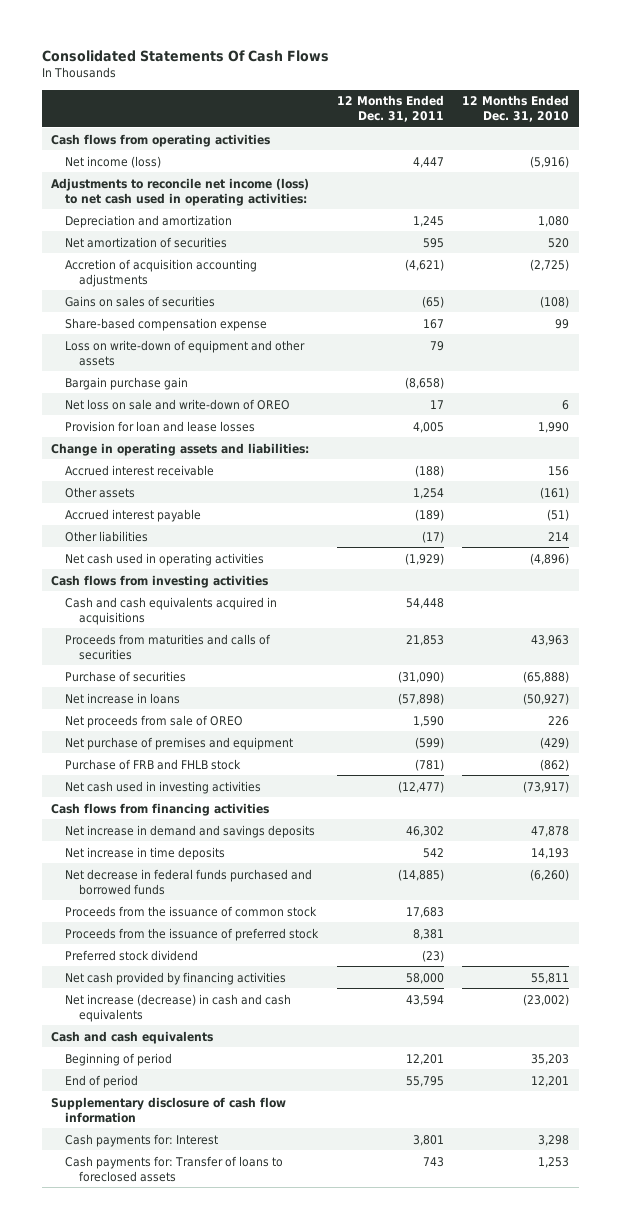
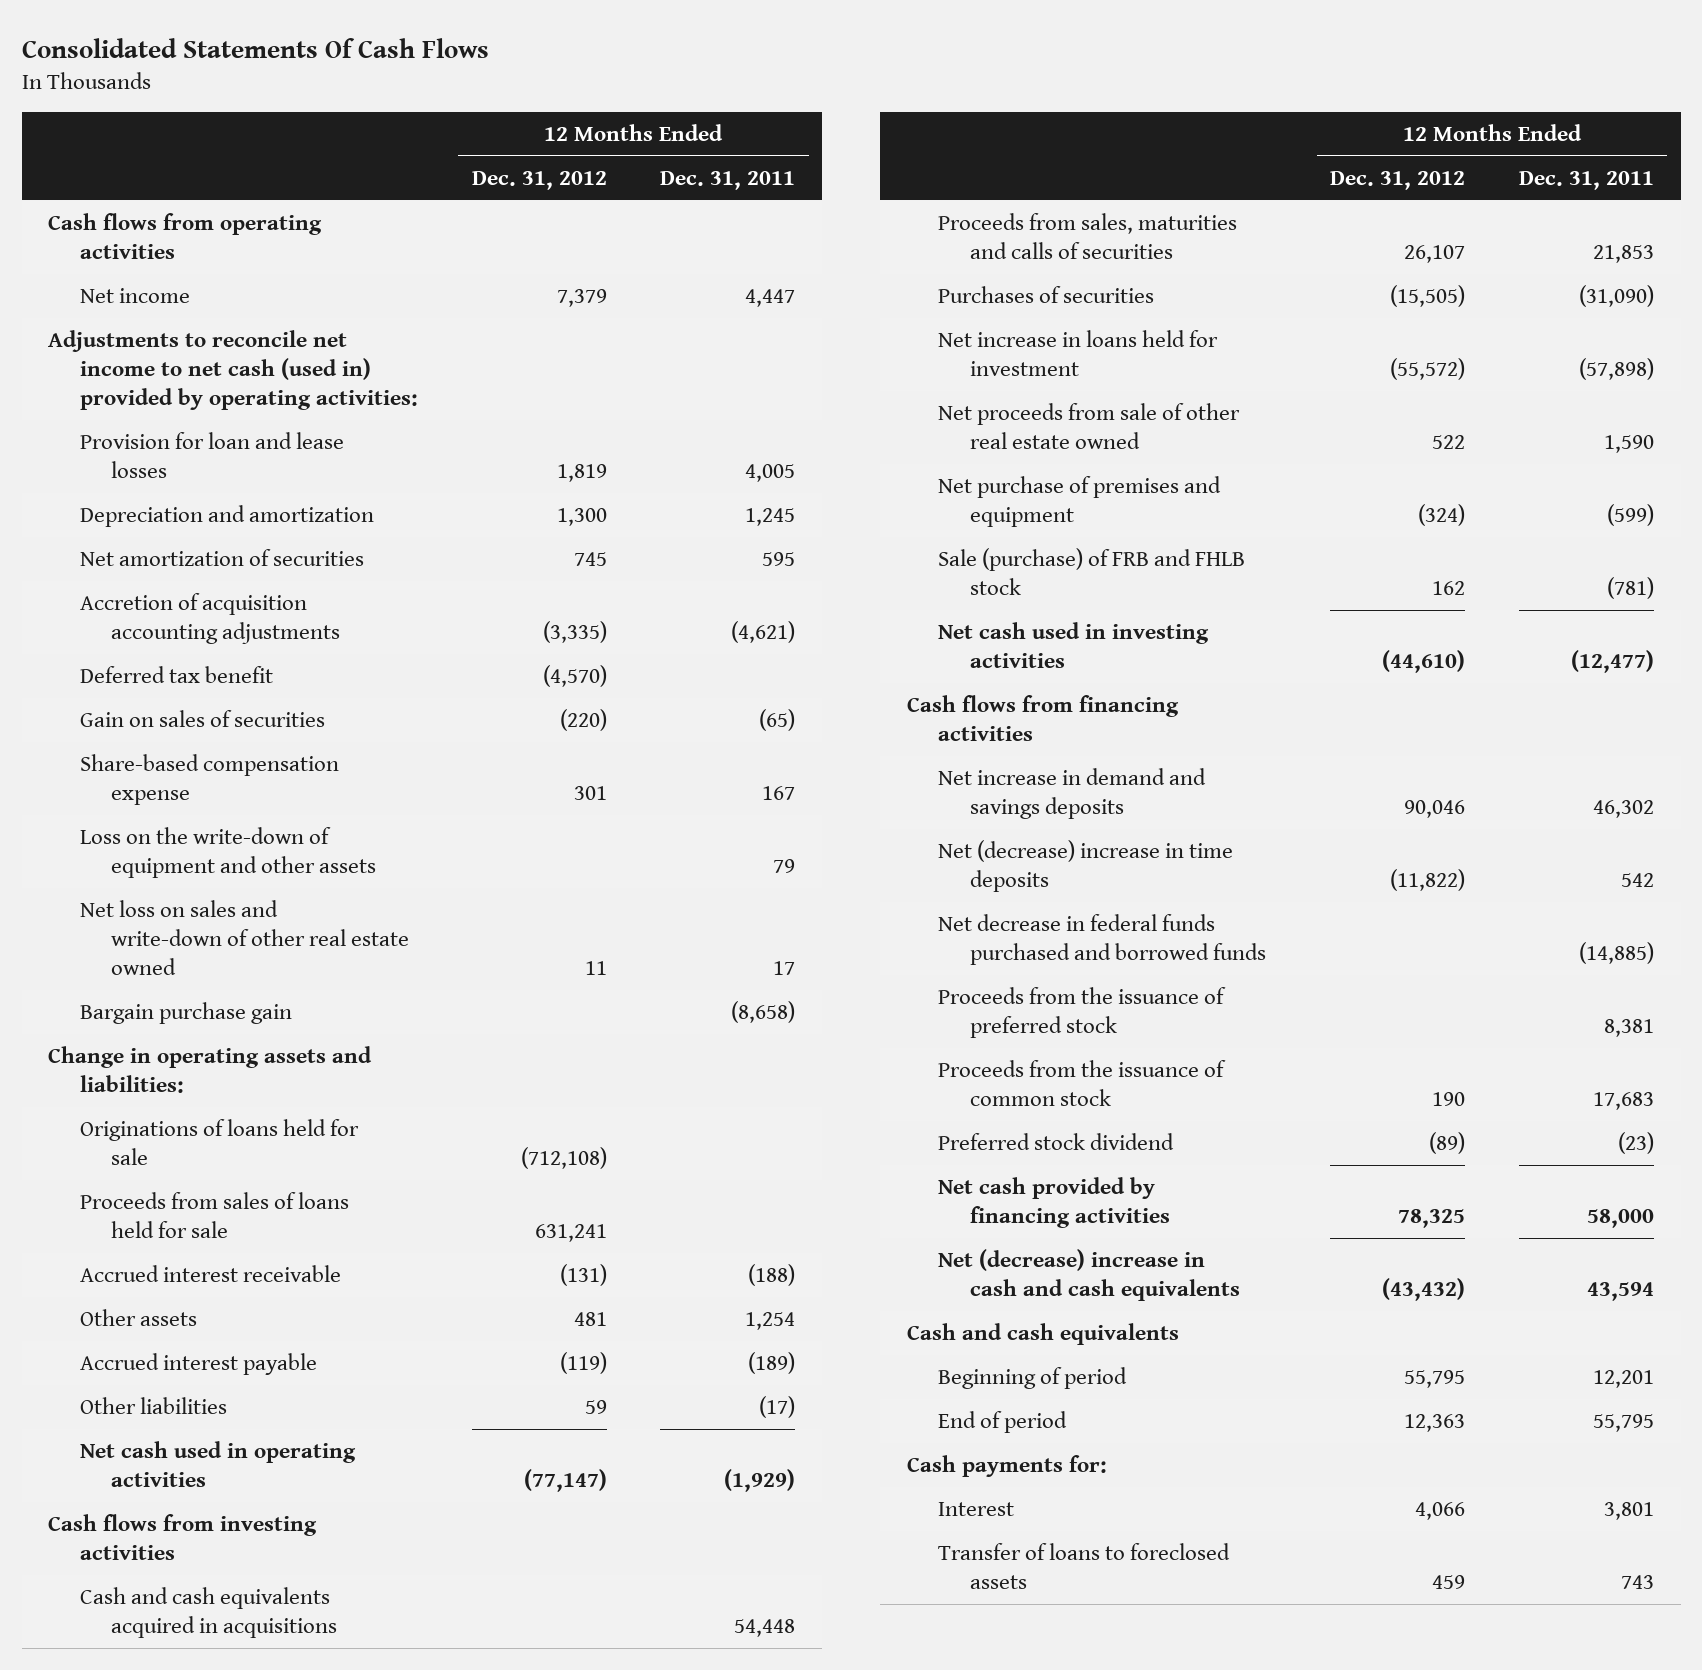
- | 12 Months Ended Dec. 31, 2011 | 12 Months Ended Dec. 31, 2010
+ | 12 Months Ended Dec. 31, 2012 | 12 Months Ended Dec. 31, 2011
- Net income (loss) | 4,447 | (5,916)
- Adjustments to reconcile net income (loss) to net cash used in operating activities:
+ Net income | 7,379 | 4,447
+ Adjustments to reconcile net income to net cash (used in) provided by operating activities:
moved up: Provision for loan and lease losses | 1,819 | 4,005
- Gains on sales of securities | (65) | (108)
+ Deferred tax benefit | (4,570) |
+ Gain on sales of securities | (220) | (65)
- Loss on write-down of equipment and other assets | 79 |
+ Loss on the write-down of equipment and other assets | | 79
+ Net loss on sales and write-down of other real estate owned | 11 | 17
- Net loss on sale and write-down of OREO | 17 | 6
+ Originations of loans held for sale | (712,108) |
+ Proceeds from sales of loans held for sale | 631,241 |
- Proceeds from maturities and calls of securities | 21,853 | 43,963
- Purchase of securities | (31,090) | (65,888)
- Net increase in loans | (57,898) | (50,927)
- Net proceeds from sale of OREO | 1,590 | 226
+ Proceeds from sales, maturities and calls of securities | 26,107 | 21,853
+ Purchases of securities | (15,505) | (31,090)
+ Net increase in loans held for investment | (55,572) | (57,898)
+ Net proceeds from sale of other real estate owned | 522 | 1,590
- Purchase of FRB and FHLB stock | (781) | (862)
+ Sale (purchase) of FRB and FHLB stock | 162 | (781)
- Net increase in time deposits | 542 | 14,193
+ Net (decrease) increase in time deposits | (11,822) | 542
moved down: Proceeds from the issuance of common stock | 190 | 17,683
- Net increase (decrease) in cash and cash equivalents | 43,594 | (23,002)
+ Net (decrease) increase in cash and cash equivalents | (43,432) | 43,594
- Supplementary disclosure of cash flow information
- Cash payments for: Interest | 3,801 | 3,298
- Cash payments for: Transfer of loans to foreclosed assets | 743 | 1,253
+ Cash payments for:
+ Interest | 4,066 | 3,801
+ Transfer of loans to foreclosed assets | 459 | 743

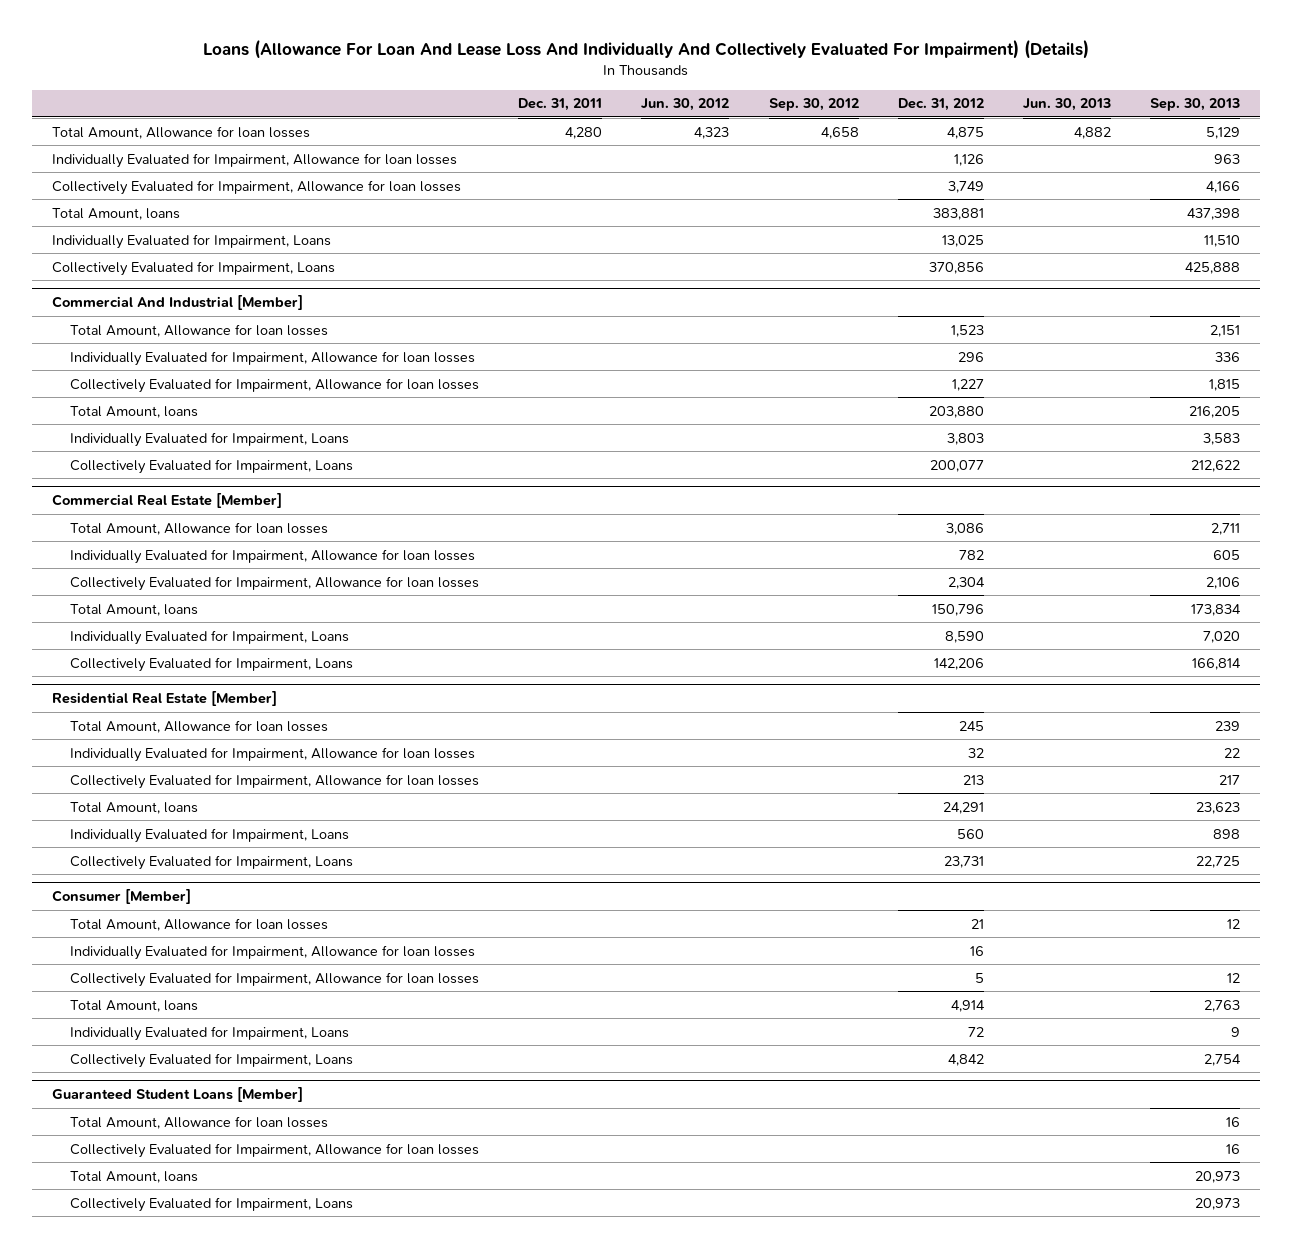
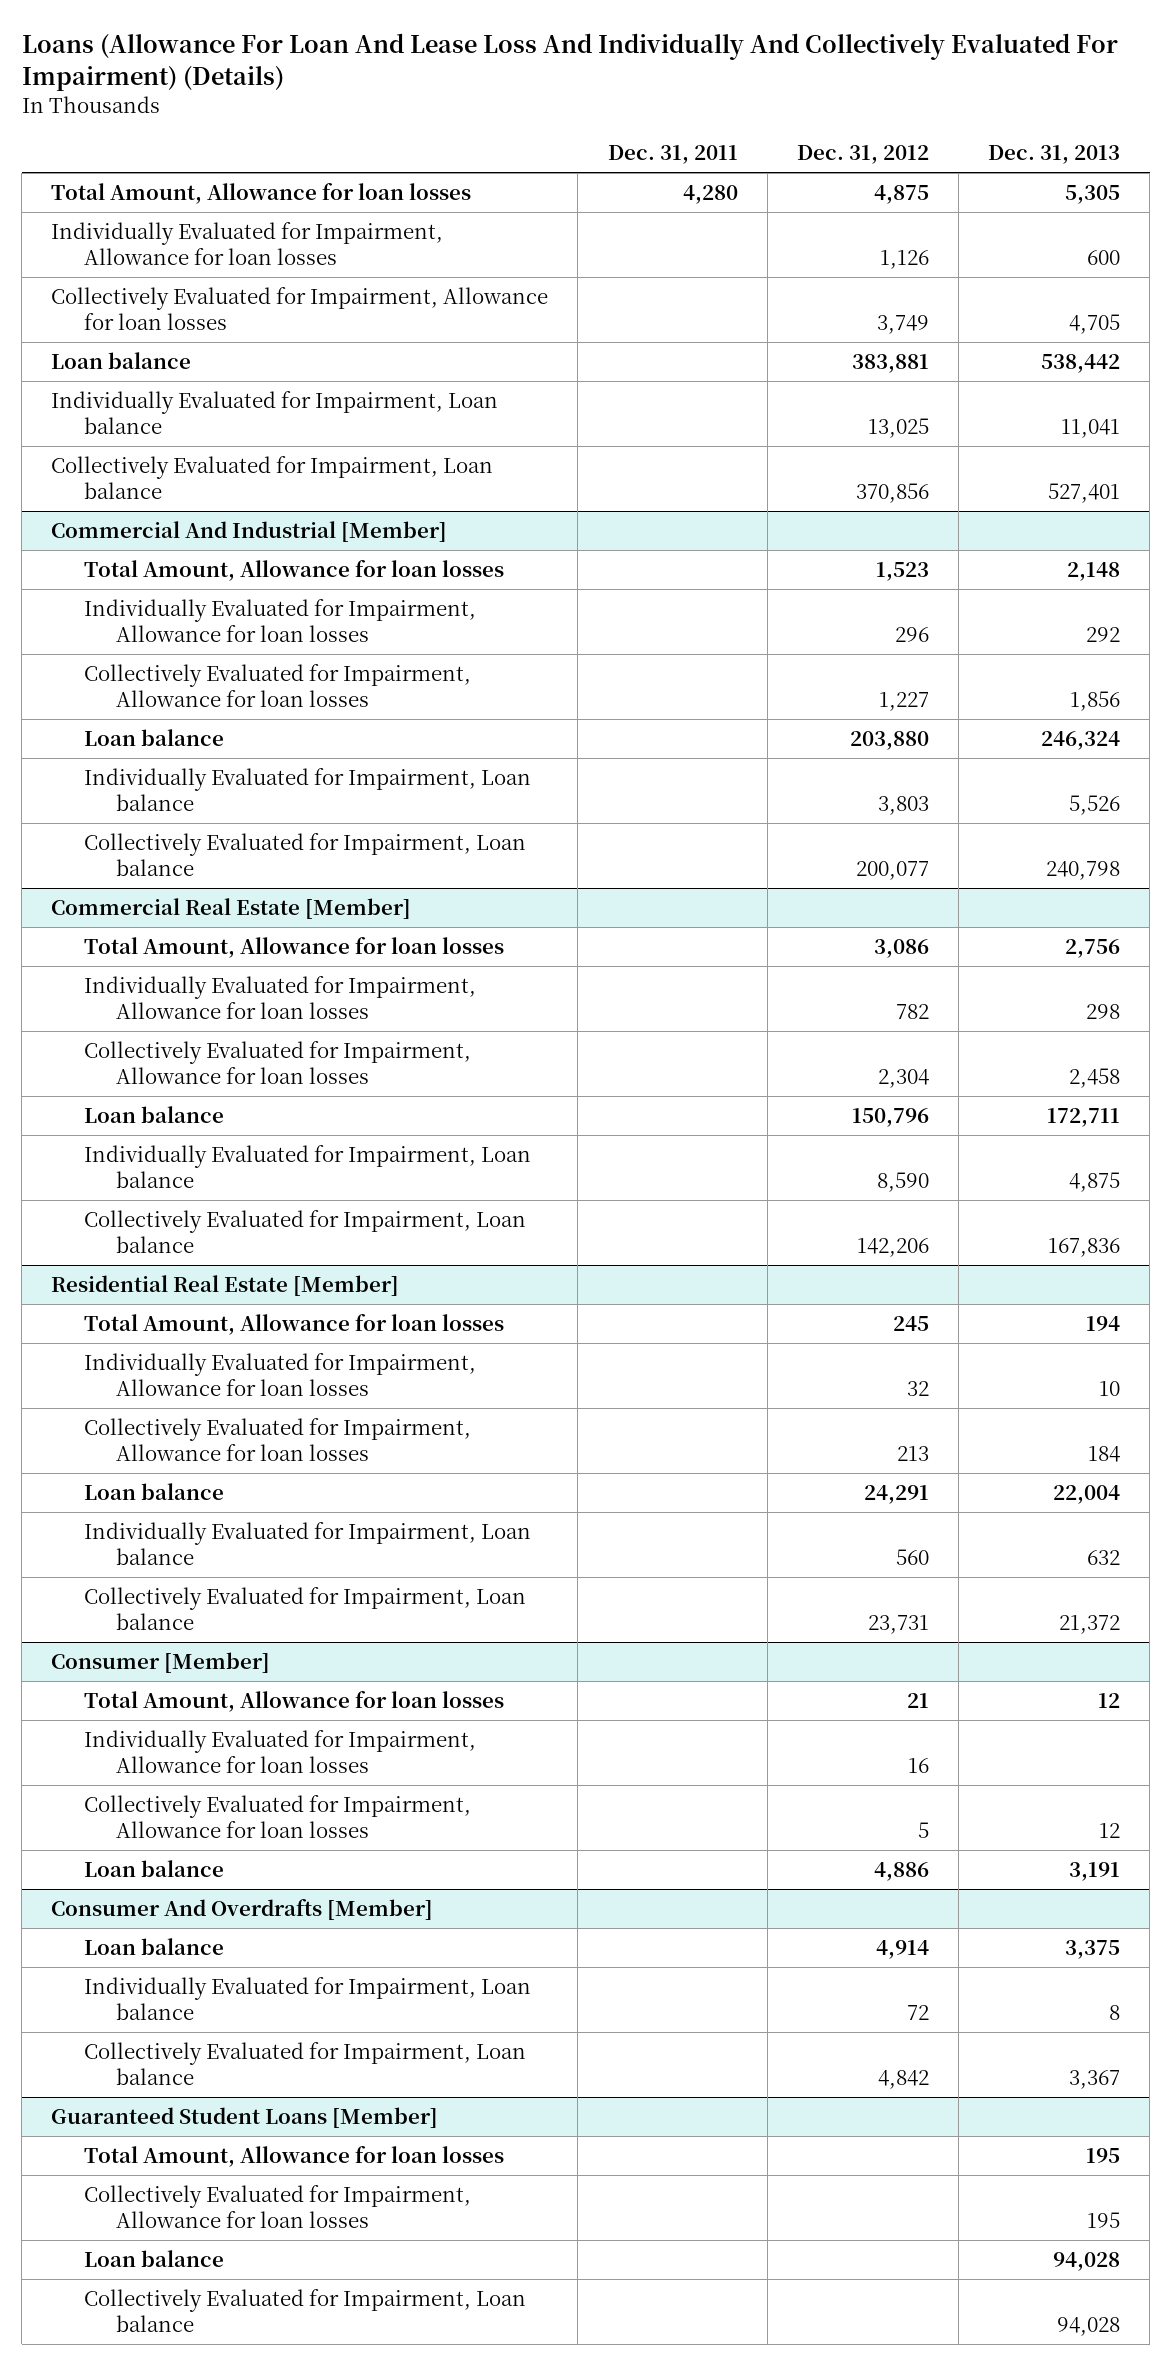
- | Dec. 31, 2011 | Jun. 30, 2012 | Sep. 30, 2012 | Dec. 31, 2012 | Jun. 30, 2013 | Sep. 30, 2013
+ | Dec. 31, 2011 | Dec. 31, 2012 | Dec. 31, 2013
- Total Amount, loans | | | | 383,881 | | 437,398
- Individually Evaluated for Impairment, Loans | | | | 13,025 | | 11,510
- Collectively Evaluated for Impairment, Loans | | | | 370,856 | | 425,888
+ Loan balance | | 383,881 | 538,442
+ Individually Evaluated for Impairment, Loan balance | | 13,025 | 11,041
+ Collectively Evaluated for Impairment, Loan balance | | 370,856 | 527,401
@ Commercial And Industrial [Member]
- Total Amount, loans | | | | 203,880 | | 216,205
- Individually Evaluated for Impairment, Loans | | | | 3,803 | | 3,583
- Collectively Evaluated for Impairment, Loans | | | | 200,077 | | 212,622
+ Loan balance | | 203,880 | 246,324
+ Individually Evaluated for Impairment, Loan balance | | 3,803 | 5,526
+ Collectively Evaluated for Impairment, Loan balance | | 200,077 | 240,798
@ Commercial Real Estate [Member]
- Total Amount, loans | | | | 150,796 | | 173,834
- Individually Evaluated for Impairment, Loans | | | | 8,590 | | 7,020
- Collectively Evaluated for Impairment, Loans | | | | 142,206 | | 166,814
+ Loan balance | | 150,796 | 172,711
+ Individually Evaluated for Impairment, Loan balance | | 8,590 | 4,875
+ Collectively Evaluated for Impairment, Loan balance | | 142,206 | 167,836
@ Residential Real Estate [Member]
- Total Amount, loans | | | | 24,291 | | 23,623
- Individually Evaluated for Impairment, Loans | | | | 560 | | 898
- Collectively Evaluated for Impairment, Loans | | | | 23,731 | | 22,725
+ Loan balance | | 24,291 | 22,004
+ Individually Evaluated for Impairment, Loan balance | | 560 | 632
+ Collectively Evaluated for Impairment, Loan balance | | 23,731 | 21,372
@ Consumer [Member]
- Total Amount, loans | | | | 4,914 | | 2,763
- Individually Evaluated for Impairment, Loans | | | | 72 | | 9
- Collectively Evaluated for Impairment, Loans | | | | 4,842 | | 2,754
+ Loan balance | | 4,886 | 3,191
+ Consumer And Overdrafts [Member]
+ Loan balance | | 4,914 | 3,375
+ Individually Evaluated for Impairment, Loan balance | | 72 | 8
+ Collectively Evaluated for Impairment, Loan balance | | 4,842 | 3,367
@ Guaranteed Student Loans [Member]
- Total Amount, loans | | | | | | 20,973
- Collectively Evaluated for Impairment, Loans | | | | | | 20,973
+ Loan balance | | | 94,028
+ Collectively Evaluated for Impairment, Loan balance | | | 94,028

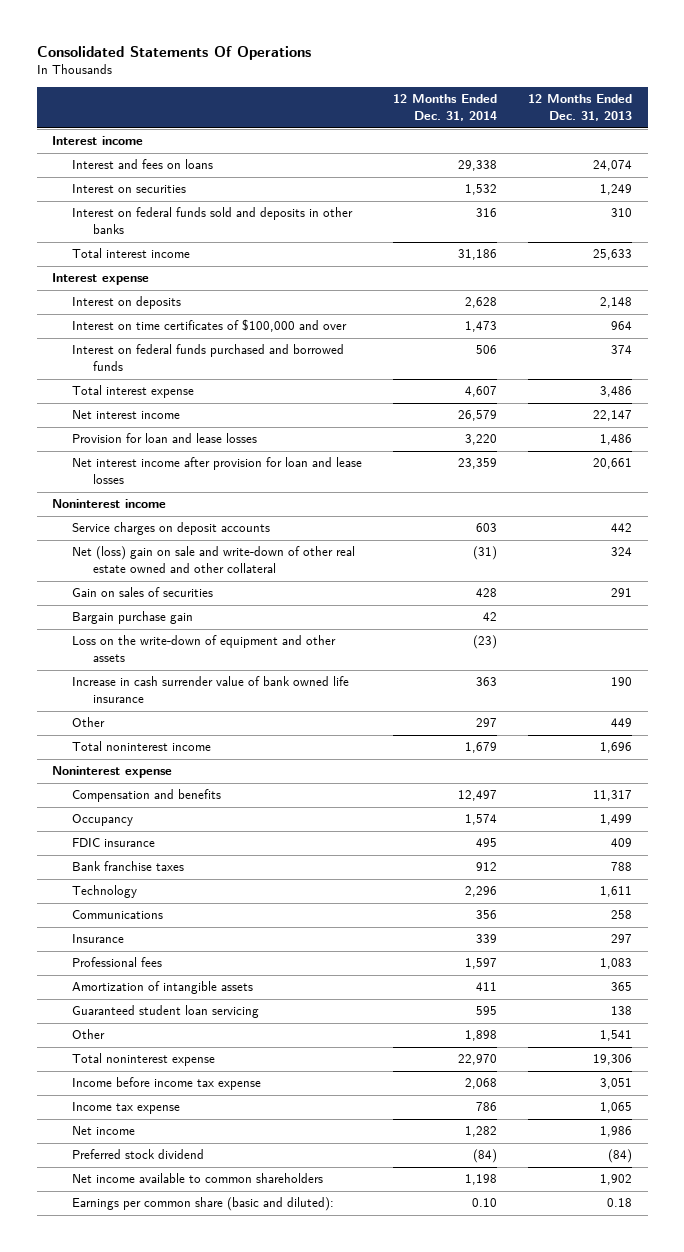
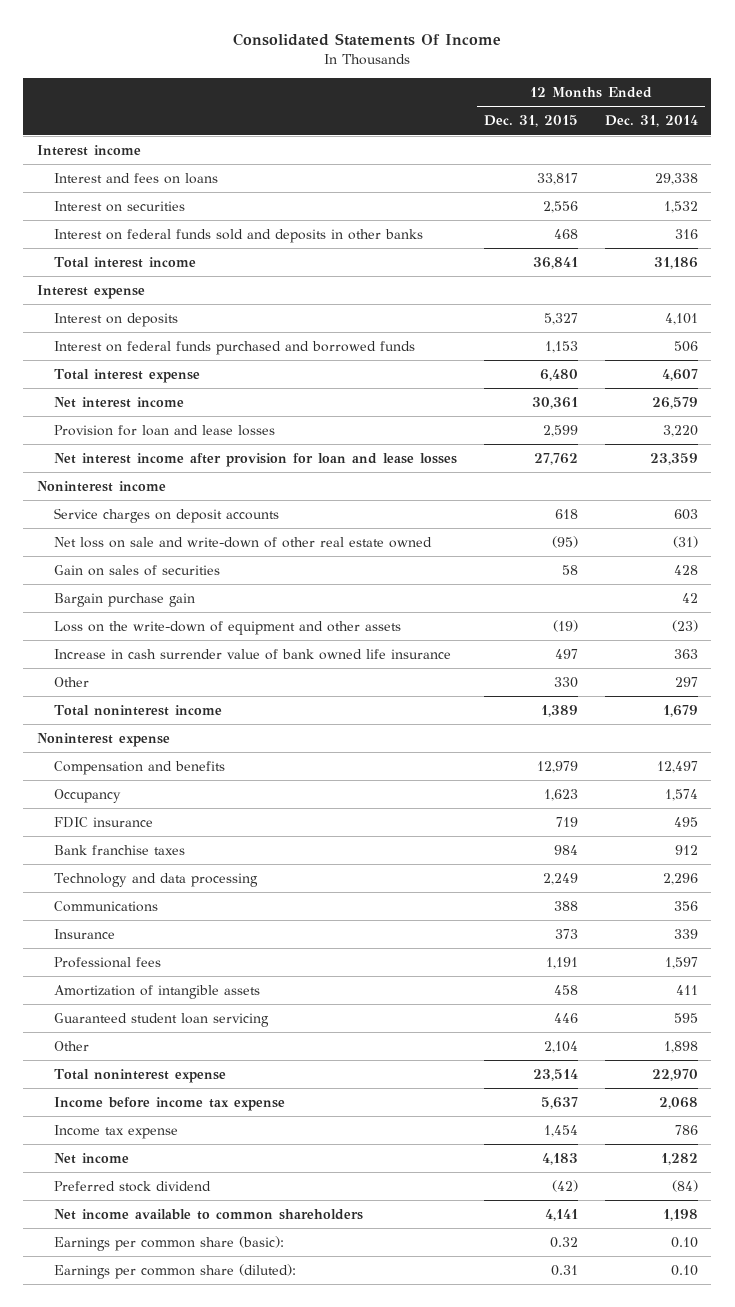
- Consolidated Statements Of Operations
+ Consolidated Statements Of Income
- | 12 Months Ended Dec. 31, 2014 | 12 Months Ended Dec. 31, 2013
+ | 12 Months Ended Dec. 31, 2015 | 12 Months Ended Dec. 31, 2014
- Interest on deposits | 2,628 | 2,148
- Interest on time certificates of $100,000 and over | 1,473 | 964
+ Interest on deposits | 5,327 | 4,101
- Net (loss) gain on sale and write-down of other real estate owned and other collateral | (31) | 324
+ Net loss on sale and write-down of other real estate owned | (95) | (31)
- Technology | 2,296 | 1,611
+ Technology and data processing | 2,249 | 2,296
- Earnings per common share (basic and diluted): | 0.10 | 0.18
+ Earnings per common share (basic): | 0.32 | 0.10
+ Earnings per common share (diluted): | 0.31 | 0.10

